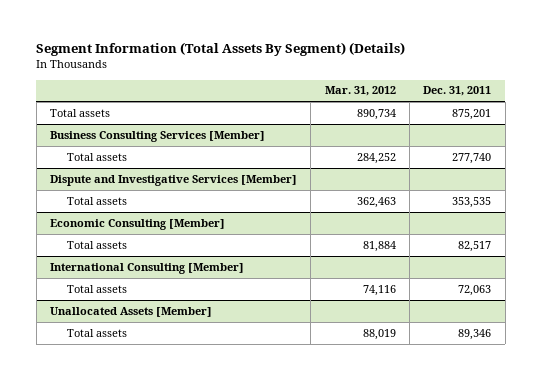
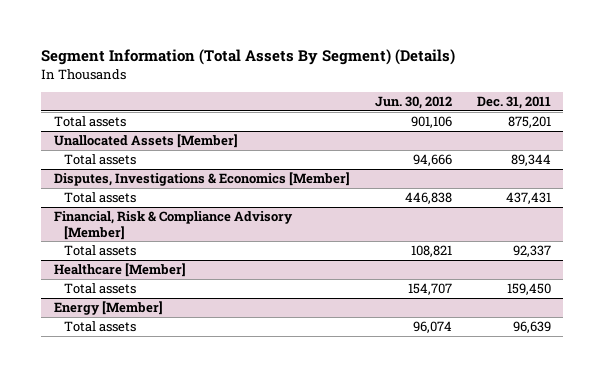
- | Mar. 31, 2012 | Dec. 31, 2011
+ | Jun. 30, 2012 | Dec. 31, 2011
- Business Consulting Services [Member]
- Total assets | 284,252 | 277,740
- Dispute and Investigative Services [Member]
- Total assets | 362,463 | 353,535
- Economic Consulting [Member]
- Total assets | 81,884 | 82,517
- International Consulting [Member]
- Total assets | 74,116 | 72,063
@ Unallocated Assets [Member]
- Total assets | 88,019 | 89,346
+ Total assets | 94,666 | 89,344
+ Disputes, Investigations & Economics [Member]
+ Total assets | 446,838 | 437,431
+ Financial, Risk & Compliance Advisory [Member]
+ Total assets | 108,821 | 92,337
+ Healthcare [Member]
+ Total assets | 154,707 | 159,450
+ Energy [Member]
+ Total assets | 96,074 | 96,639

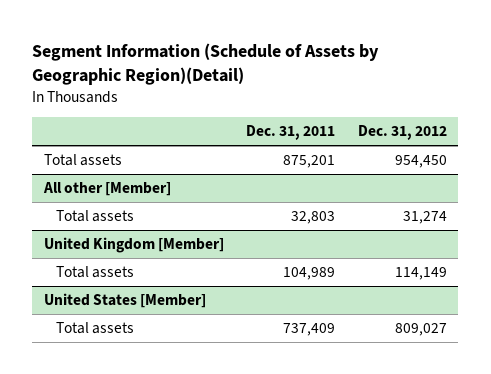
- Segment Information (Total Assets By Segment) (Details)
+ Segment Information (Schedule of Assets by Geographic Region)(Detail)
- | Jun. 30, 2012 | Dec. 31, 2011
+ | Dec. 31, 2011 | Dec. 31, 2012
- Unallocated Assets [Member]
- Total assets | 94,666 | 89,344
- Disputes, Investigations & Economics [Member]
- Total assets | 446,838 | 437,431
- Financial, Risk & Compliance Advisory [Member]
- Total assets | 108,821 | 92,337
- Healthcare [Member]
- Total assets | 154,707 | 159,450
- Energy [Member]
- Total assets | 96,074 | 96,639
+ All other [Member]
+ Total assets | 32,803 | 31,274
+ United Kingdom [Member]
+ Total assets | 104,989 | 114,149
+ United States [Member]
+ Total assets | 737,409 | 809,027

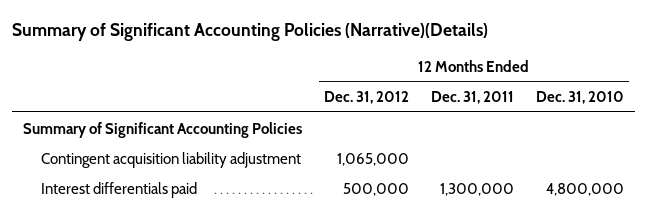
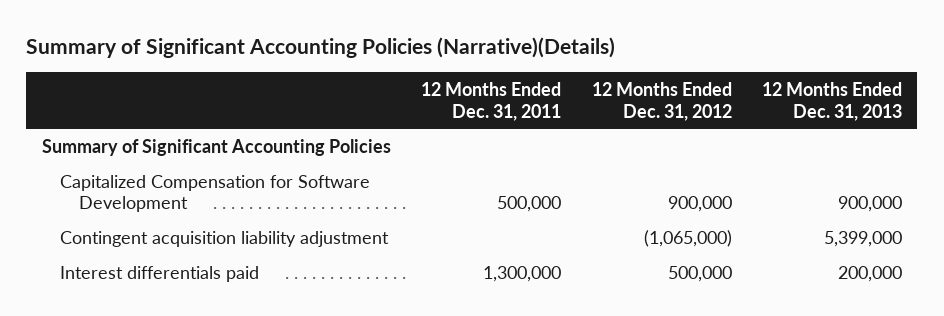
- | 12 Months Ended Dec. 31, 2012 | 12 Months Ended Dec. 31, 2011 | 12 Months Ended Dec. 31, 2010
+ | 12 Months Ended Dec. 31, 2011 | 12 Months Ended Dec. 31, 2012 | 12 Months Ended Dec. 31, 2013
- Contingent acquisition liability adjustment | 1,065,000 | |
+ Capitalized Compensation for Software Development | 500,000 | 900,000 | 900,000
+ Contingent acquisition liability adjustment | | (1,065,000) | 5,399,000

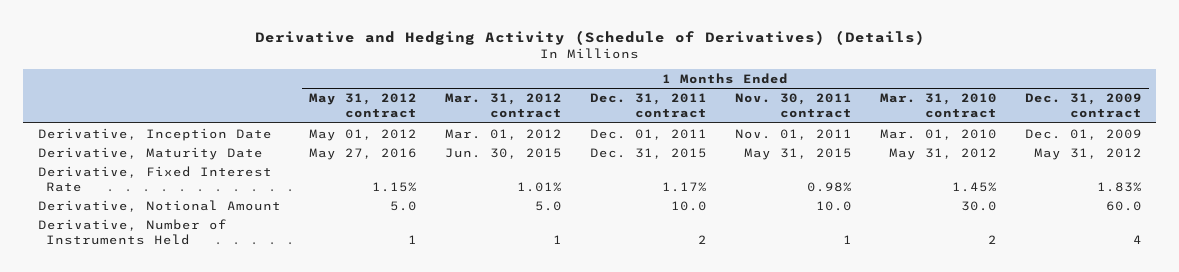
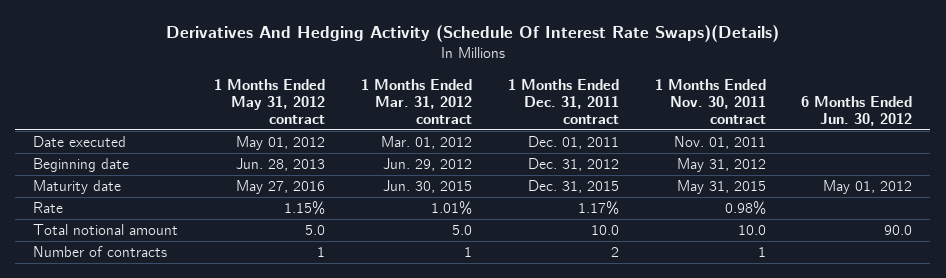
- Derivative and Hedging Activity (Schedule of Derivatives) (Details)
+ Derivatives And Hedging Activity (Schedule Of Interest Rate Swaps)(Details)
- | 1 Months Ended May 31, 2012 contract | 1 Months Ended Mar. 31, 2012 contract | 1 Months Ended Dec. 31, 2011 contract | 1 Months Ended Nov. 30, 2011 contract | 1 Months Ended Mar. 31, 2010 contract | 1 Months Ended Dec. 31, 2009 contract
+ | 1 Months Ended May 31, 2012 contract | 1 Months Ended Mar. 31, 2012 contract | 1 Months Ended Dec. 31, 2011 contract | 1 Months Ended Nov. 30, 2011 contract | 6 Months Ended Jun. 30, 2012
- Derivative, Inception Date | May 01, 2012 | Mar. 01, 2012 | Dec. 01, 2011 | Nov. 01, 2011 | Mar. 01, 2010 | Dec. 01, 2009
- Derivative, Maturity Date | May 27, 2016 | Jun. 30, 2015 | Dec. 31, 2015 | May 31, 2015 | May 31, 2012 | May 31, 2012
- Derivative, Fixed Interest Rate | 1.15% | 1.01% | 1.17% | 0.98% | 1.45% | 1.83%
- Derivative, Notional Amount | 5.0 | 5.0 | 10.0 | 10.0 | 30.0 | 60.0
- Derivative, Number of Instruments Held | 1 | 1 | 2 | 1 | 2 | 4
+ Date executed | May 01, 2012 | Mar. 01, 2012 | Dec. 01, 2011 | Nov. 01, 2011 |
+ Beginning date | Jun. 28, 2013 | Jun. 29, 2012 | Dec. 31, 2012 | May 31, 2012 |
+ Maturity date | May 27, 2016 | Jun. 30, 2015 | Dec. 31, 2015 | May 31, 2015 | May 01, 2012
+ Rate | 1.15% | 1.01% | 1.17% | 0.98% |
+ Total notional amount | 5.0 | 5.0 | 10.0 | 10.0 | 90.0
+ Number of contracts | 1 | 1 | 2 | 1 |

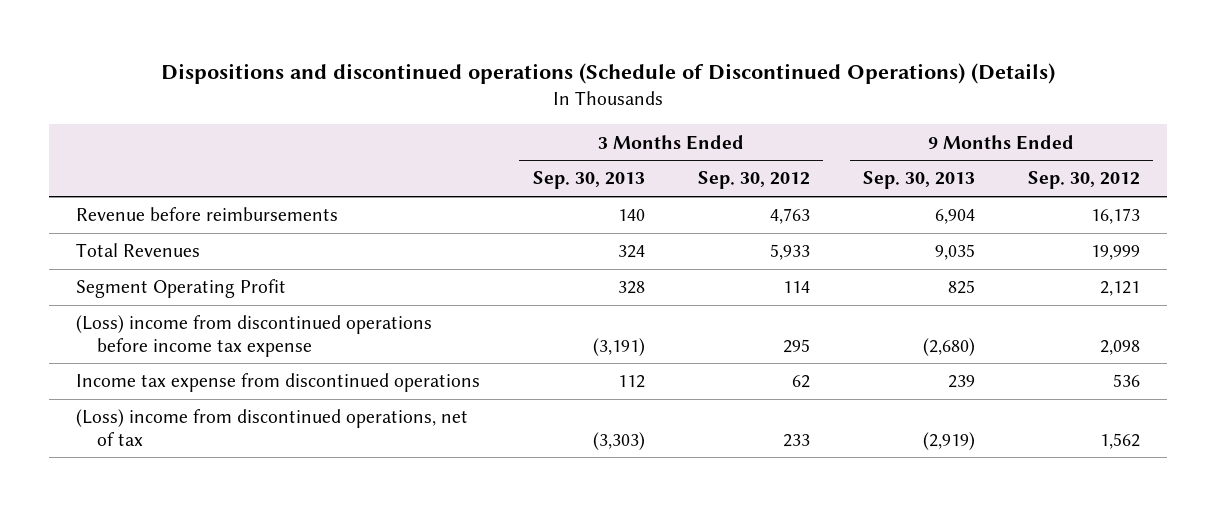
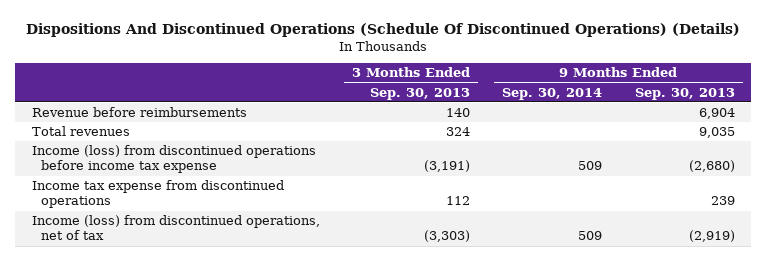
- Dispositions and discontinued operations (Schedule of Discontinued Operations) (Details)
+ Dispositions And Discontinued Operations (Schedule Of Discontinued Operations) (Details)
- | 3 Months Ended Sep. 30, 2013 | 3 Months Ended Sep. 30, 2012 | 9 Months Ended Sep. 30, 2013 | 9 Months Ended Sep. 30, 2012
+ | 3 Months Ended Sep. 30, 2013 | 9 Months Ended Sep. 30, 2014 | 9 Months Ended Sep. 30, 2013
- Total Revenues | 324 | 5,933 | 9,035 | 19,999
- Segment Operating Profit | 328 | 114 | 825 | 2,121
- (Loss) income from discontinued operations before income tax expense | (3,191) | 295 | (2,680) | 2,098
+ Total revenues | 324 | | 9,035
+ Income (loss) from discontinued operations before income tax expense | (3,191) | 509 | (2,680)
- (Loss) income from discontinued operations, net of tax | (3,303) | 233 | (2,919) | 1,562
+ Income (loss) from discontinued operations, net of tax | (3,303) | 509 | (2,919)

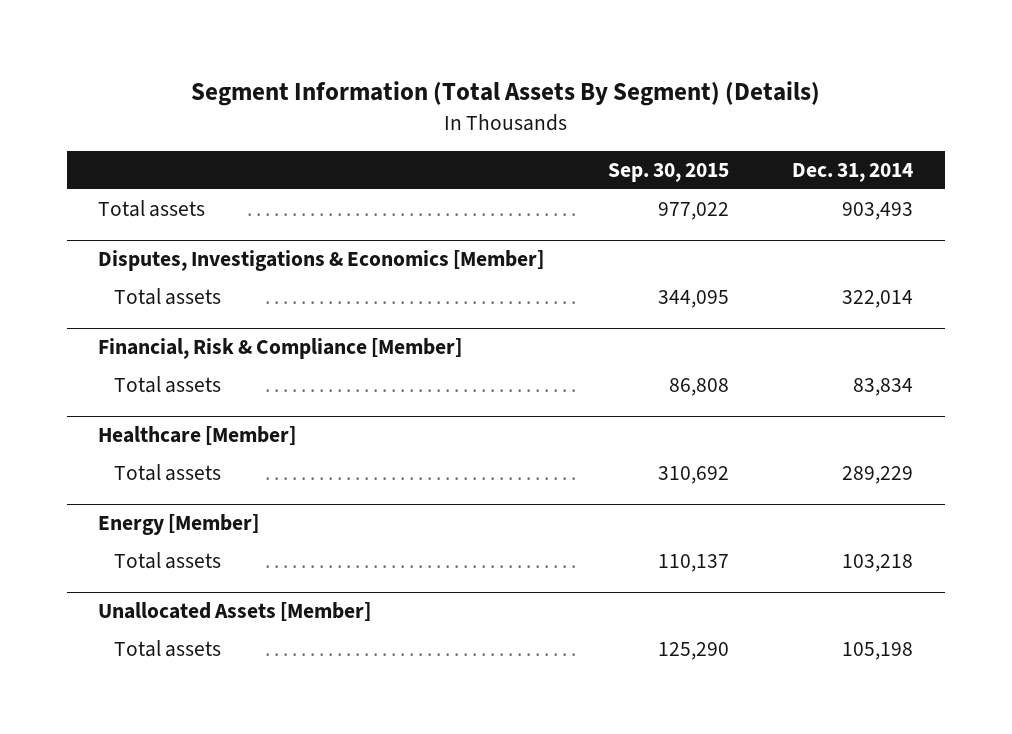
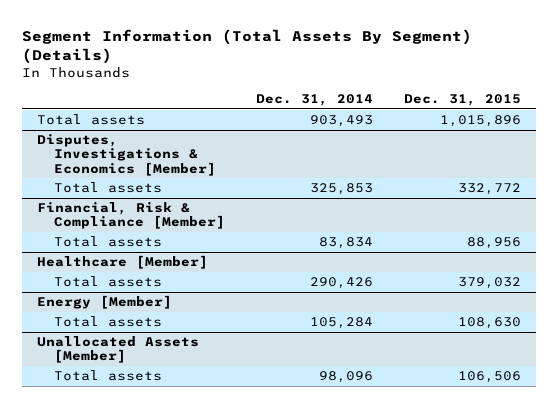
- | Sep. 30, 2015 | Dec. 31, 2014
+ | Dec. 31, 2014 | Dec. 31, 2015
@ Disputes, Investigations & Economics [Member]
- Total assets | 344,095 | 322,014
+ Total assets | 325,853 | 332,772
@ Healthcare [Member]
- Total assets | 310,692 | 289,229
+ Total assets | 290,426 | 379,032
@ Energy [Member]
- Total assets | 110,137 | 103,218
+ Total assets | 105,284 | 108,630
@ Unallocated Assets [Member]
- Total assets | 125,290 | 105,198
+ Total assets | 98,096 | 106,506

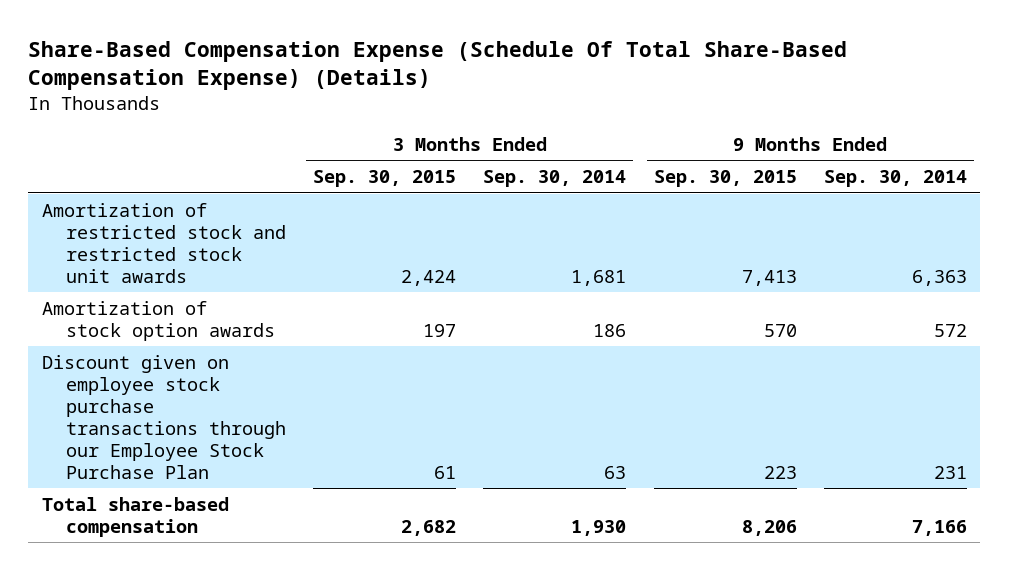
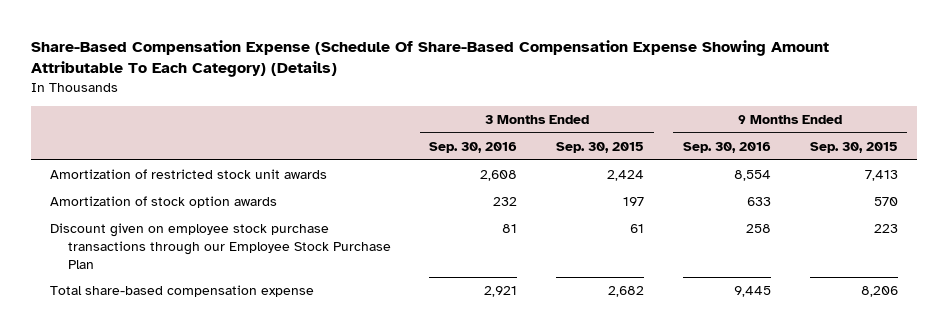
- Share-Based Compensation Expense (Schedule Of Total Share-Based Compensation Expense) (Details)
+ Share-Based Compensation Expense (Schedule Of Share-Based Compensation Expense Showing Amount Attributable To Each Category) (Details)
- | 3 Months Ended Sep. 30, 2015 | 3 Months Ended Sep. 30, 2014 | 9 Months Ended Sep. 30, 2015 | 9 Months Ended Sep. 30, 2014
+ | 3 Months Ended Sep. 30, 2016 | 3 Months Ended Sep. 30, 2015 | 9 Months Ended Sep. 30, 2016 | 9 Months Ended Sep. 30, 2015
- Amortization of restricted stock and restricted stock unit awards | 2,424 | 1,681 | 7,413 | 6,363
+ Amortization of restricted stock unit awards | 2,608 | 2,424 | 8,554 | 7,413
- Total share-based compensation | 2,682 | 1,930 | 8,206 | 7,166
+ Total share-based compensation expense | 2,921 | 2,682 | 9,445 | 8,206

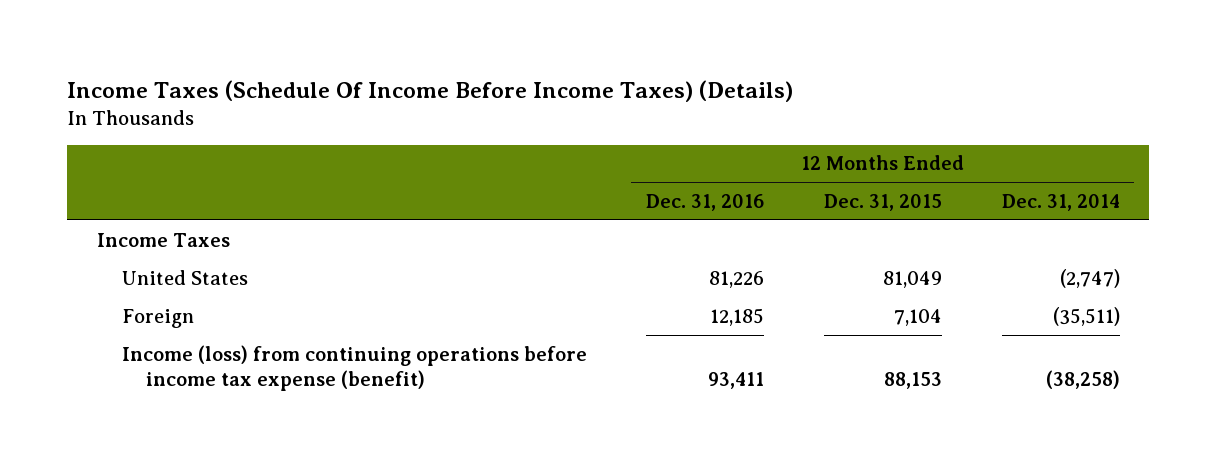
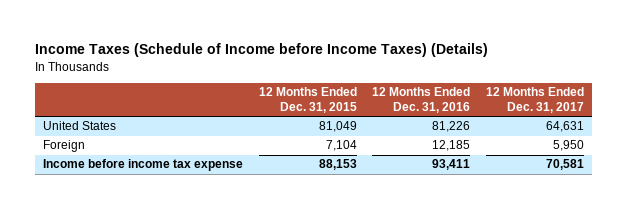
- Income Taxes (Schedule Of Income Before Income Taxes) (Details)
+ Income Taxes (Schedule of Income before Income Taxes) (Details)
- | 12 Months Ended Dec. 31, 2016 | 12 Months Ended Dec. 31, 2015 | 12 Months Ended Dec. 31, 2014
+ | 12 Months Ended Dec. 31, 2015 | 12 Months Ended Dec. 31, 2016 | 12 Months Ended Dec. 31, 2017
- Income Taxes
- Income (loss) from continuing operations before income tax expense (benefit) | 93,411 | 88,153 | (38,258)
+ Income before income tax expense | 88,153 | 93,411 | 70,581

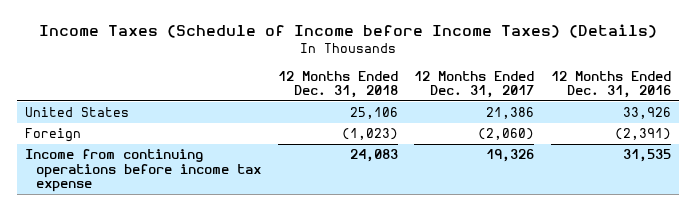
- | 12 Months Ended Dec. 31, 2015 | 12 Months Ended Dec. 31, 2016 | 12 Months Ended Dec. 31, 2017
+ | 12 Months Ended Dec. 31, 2018 | 12 Months Ended Dec. 31, 2017 | 12 Months Ended Dec. 31, 2016
- United States | 81,049 | 81,226 | 64,631
- Foreign | 7,104 | 12,185 | 5,950
- Income before income tax expense | 88,153 | 93,411 | 70,581
+ United States | 25,106 | 21,386 | 33,926
+ Foreign | (1,023) | (2,060) | (2,391)
+ Income from continuing operations before income tax expense | 24,083 | 19,326 | 31,535

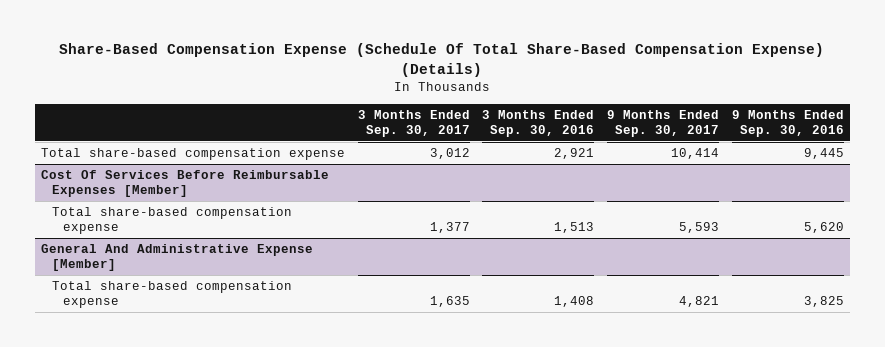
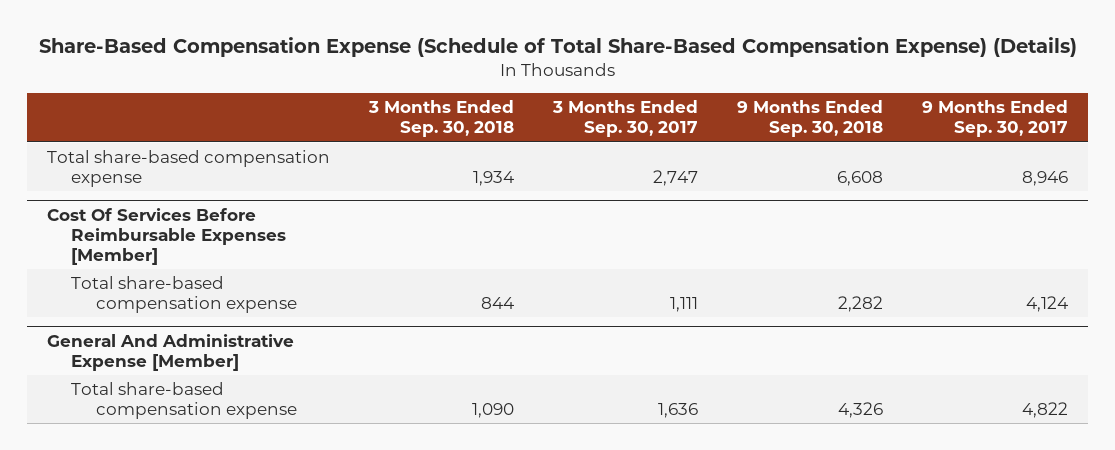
- Share-Based Compensation Expense (Schedule Of Total Share-Based Compensation Expense) (Details)
+ Share-Based Compensation Expense (Schedule of Total Share-Based Compensation Expense) (Details)
- | 3 Months Ended Sep. 30, 2017 | 3 Months Ended Sep. 30, 2016 | 9 Months Ended Sep. 30, 2017 | 9 Months Ended Sep. 30, 2016
+ | 3 Months Ended Sep. 30, 2018 | 3 Months Ended Sep. 30, 2017 | 9 Months Ended Sep. 30, 2018 | 9 Months Ended Sep. 30, 2017
- Total share-based compensation expense | 3,012 | 2,921 | 10,414 | 9,445
+ Total share-based compensation expense | 1,934 | 2,747 | 6,608 | 8,946
@ Cost Of Services Before Reimbursable Expenses [Member]
- Total share-based compensation expense | 1,377 | 1,513 | 5,593 | 5,620
+ Total share-based compensation expense | 844 | 1,111 | 2,282 | 4,124
@ General And Administrative Expense [Member]
- Total share-based compensation expense | 1,635 | 1,408 | 4,821 | 3,825
+ Total share-based compensation expense | 1,090 | 1,636 | 4,326 | 4,822

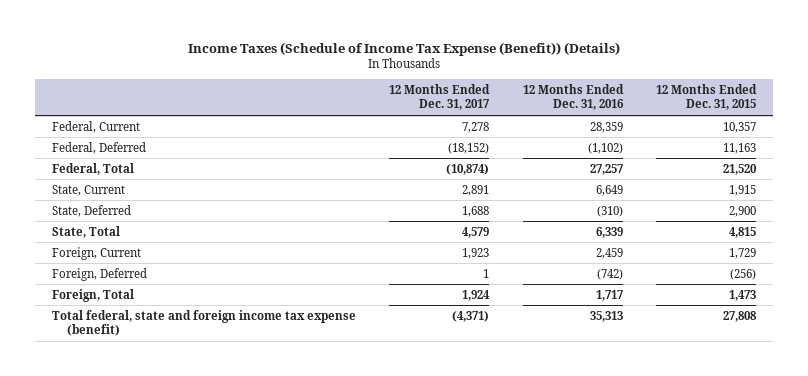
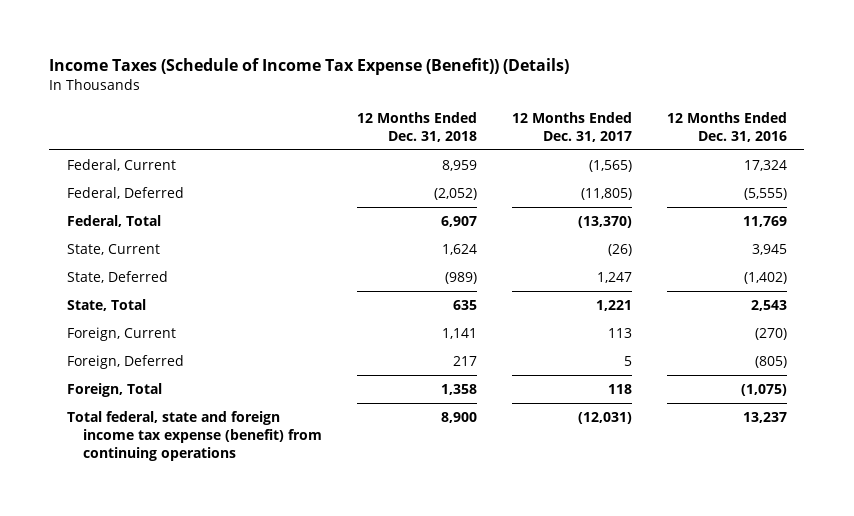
- | 12 Months Ended Dec. 31, 2017 | 12 Months Ended Dec. 31, 2016 | 12 Months Ended Dec. 31, 2015
+ | 12 Months Ended Dec. 31, 2018 | 12 Months Ended Dec. 31, 2017 | 12 Months Ended Dec. 31, 2016
- Federal, Current | 7,278 | 28,359 | 10,357
- Federal, Deferred | (18,152) | (1,102) | 11,163
- Federal, Total | (10,874) | 27,257 | 21,520
- State, Current | 2,891 | 6,649 | 1,915
- State, Deferred | 1,688 | (310) | 2,900
- State, Total | 4,579 | 6,339 | 4,815
- Foreign, Current | 1,923 | 2,459 | 1,729
- Foreign, Deferred | 1 | (742) | (256)
- Foreign, Total | 1,924 | 1,717 | 1,473
- Total federal, state and foreign income tax expense (benefit) | (4,371) | 35,313 | 27,808
+ Federal, Current | 8,959 | (1,565) | 17,324
+ Federal, Deferred | (2,052) | (11,805) | (5,555)
+ Federal, Total | 6,907 | (13,370) | 11,769
+ State, Current | 1,624 | (26) | 3,945
+ State, Deferred | (989) | 1,247 | (1,402)
+ State, Total | 635 | 1,221 | 2,543
+ Foreign, Current | 1,141 | 113 | (270)
+ Foreign, Deferred | 217 | 5 | (805)
+ Foreign, Total | 1,358 | 118 | (1,075)
+ Total federal, state and foreign income tax expense (benefit) from continuing operations | 8,900 | (12,031) | 13,237

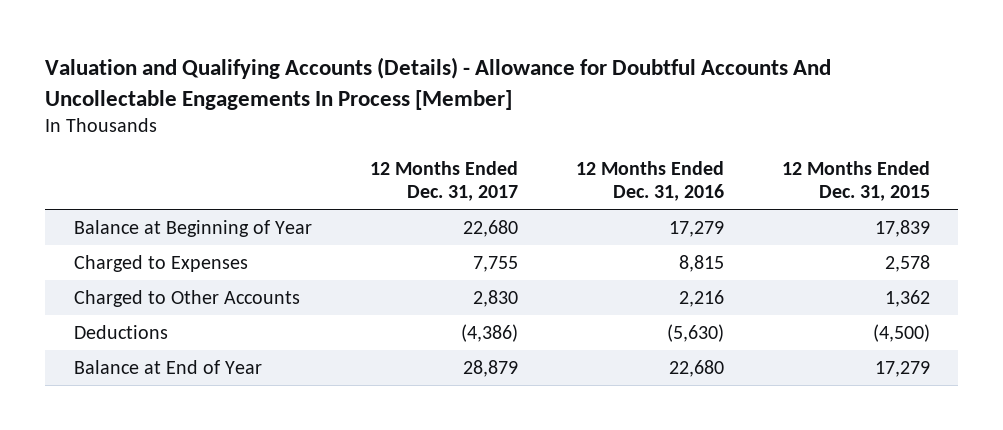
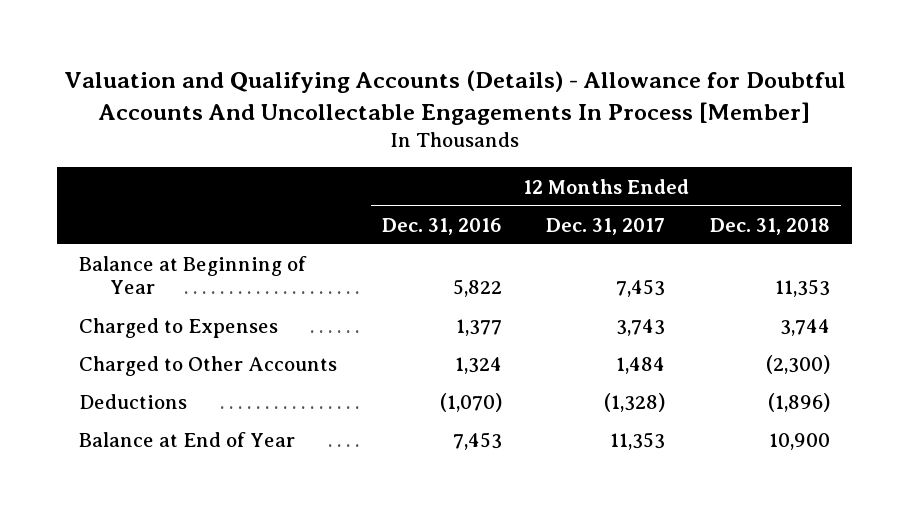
- | 12 Months Ended Dec. 31, 2017 | 12 Months Ended Dec. 31, 2016 | 12 Months Ended Dec. 31, 2015
+ | 12 Months Ended Dec. 31, 2016 | 12 Months Ended Dec. 31, 2017 | 12 Months Ended Dec. 31, 2018
- Balance at Beginning of Year | 22,680 | 17,279 | 17,839
- Charged to Expenses | 7,755 | 8,815 | 2,578
- Charged to Other Accounts | 2,830 | 2,216 | 1,362
- Deductions | (4,386) | (5,630) | (4,500)
- Balance at End of Year | 28,879 | 22,680 | 17,279
+ Balance at Beginning of Year | 5,822 | 7,453 | 11,353
+ Charged to Expenses | 1,377 | 3,743 | 3,744
+ Charged to Other Accounts | 1,324 | 1,484 | (2,300)
+ Deductions | (1,070) | (1,328) | (1,896)
+ Balance at End of Year | 7,453 | 11,353 | 10,900

